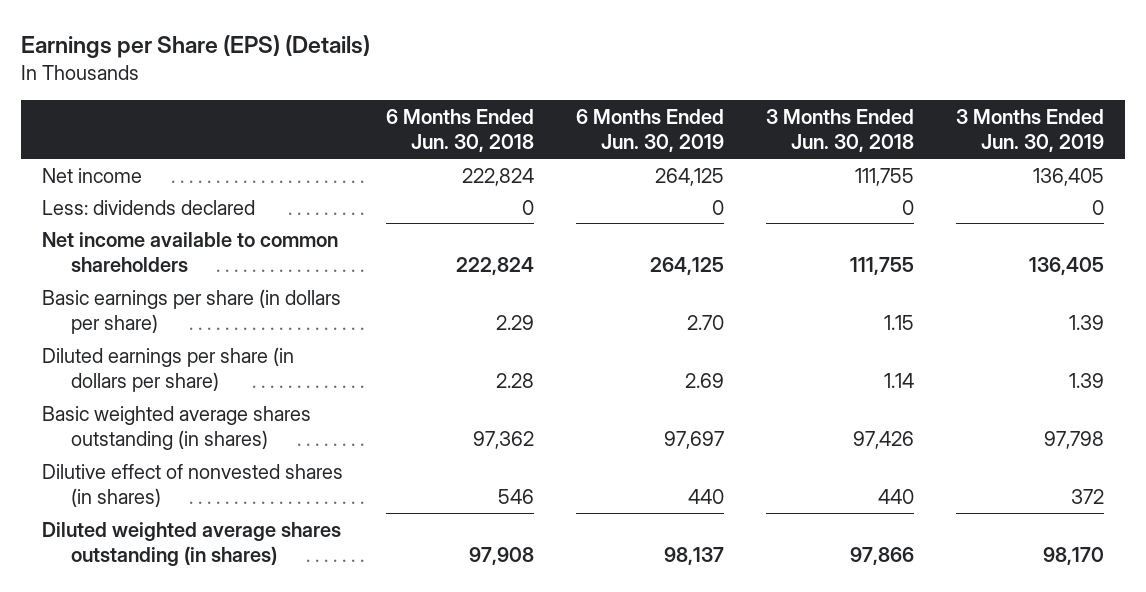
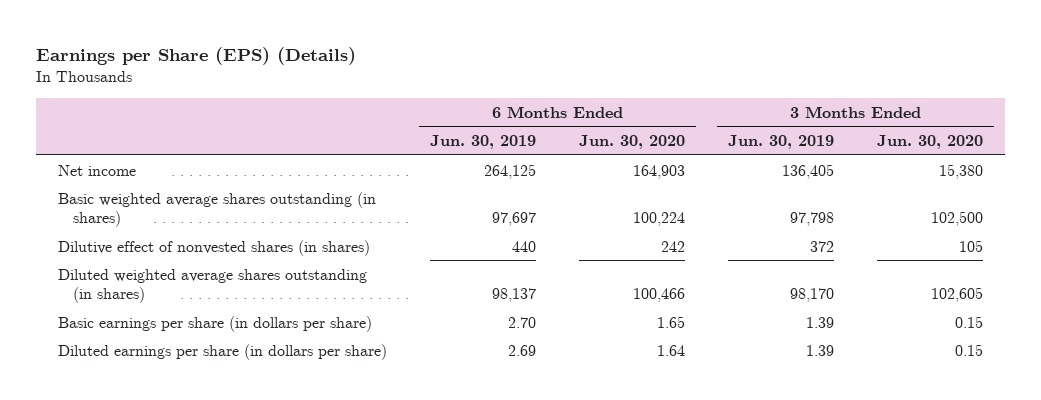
- | 6 Months Ended Jun. 30, 2018 | 6 Months Ended Jun. 30, 2019 | 3 Months Ended Jun. 30, 2018 | 3 Months Ended Jun. 30, 2019
+ | 6 Months Ended Jun. 30, 2019 | 6 Months Ended Jun. 30, 2020 | 3 Months Ended Jun. 30, 2019 | 3 Months Ended Jun. 30, 2020
- Less: dividends declared | 0 | 0 | 0 | 0
- Net income available to common shareholders | 222,824 | 264,125 | 111,755 | 136,405
moved down: Basic earnings per share (in dollars per share) | 2.70 | 1.65 | 1.39 | 0.15
moved down: Diluted earnings per share (in dollars per share) | 2.69 | 1.64 | 1.39 | 0.15

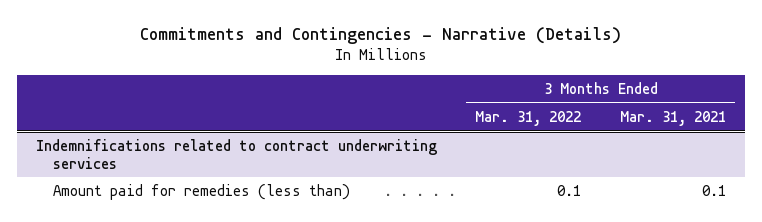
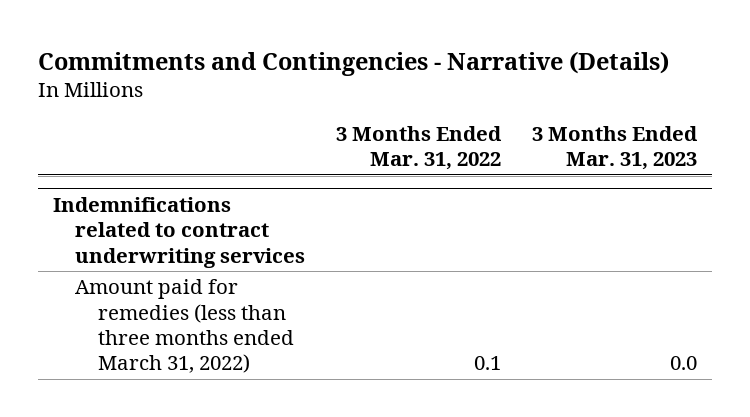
- | 3 Months Ended Mar. 31, 2022 | 3 Months Ended Mar. 31, 2021
+ | 3 Months Ended Mar. 31, 2022 | 3 Months Ended Mar. 31, 2023
@ Indemnifications related to contract underwriting services
- Amount paid for remedies (less than) | 0.1 | 0.1
+ Amount paid for remedies (less than three months ended March 31, 2022) | 0.1 | 0.0

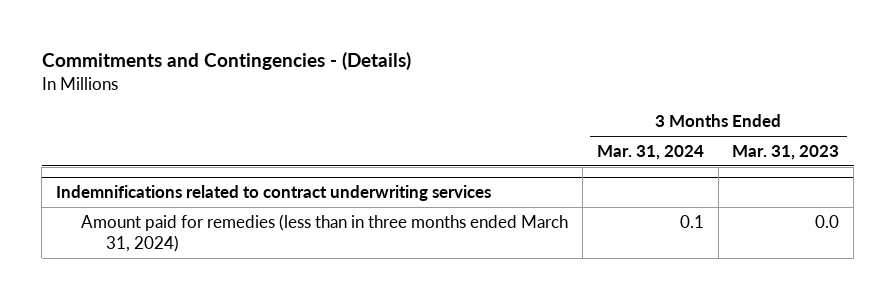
- Commitments and Contingencies - Narrative (Details)
+ Commitments and Contingencies - (Details)
- | 3 Months Ended Mar. 31, 2022 | 3 Months Ended Mar. 31, 2023
+ | 3 Months Ended Mar. 31, 2024 | 3 Months Ended Mar. 31, 2023
@ Indemnifications related to contract underwriting services
- Amount paid for remedies (less than three months ended March 31, 2022) | 0.1 | 0.0
+ Amount paid for remedies (less than in three months ended March 31, 2024) | 0.1 | 0.0

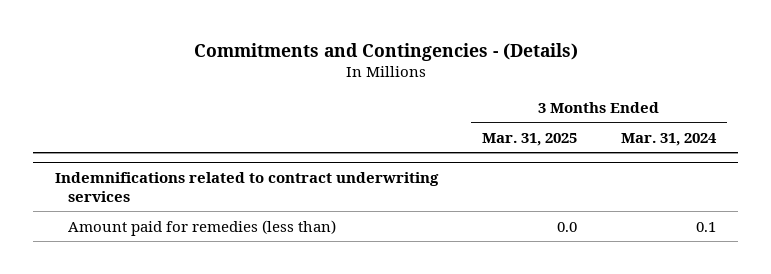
- | 3 Months Ended Mar. 31, 2024 | 3 Months Ended Mar. 31, 2023
+ | 3 Months Ended Mar. 31, 2025 | 3 Months Ended Mar. 31, 2024
@ Indemnifications related to contract underwriting services
- Amount paid for remedies (less than in three months ended March 31, 2024) | 0.1 | 0.0
+ Amount paid for remedies (less than) | 0.0 | 0.1

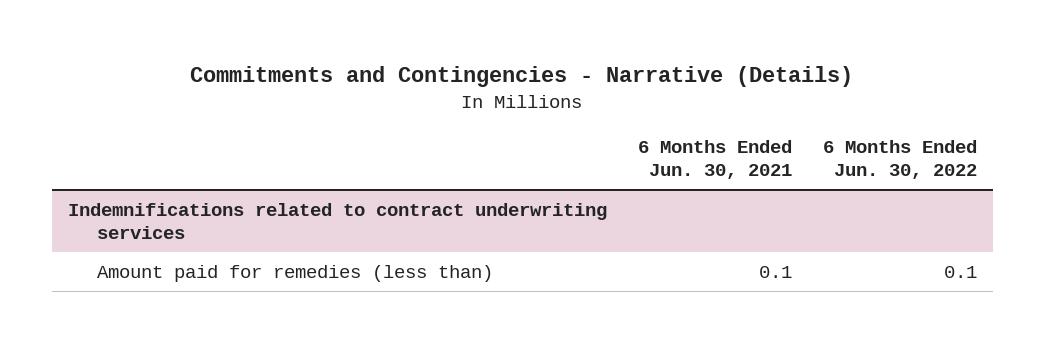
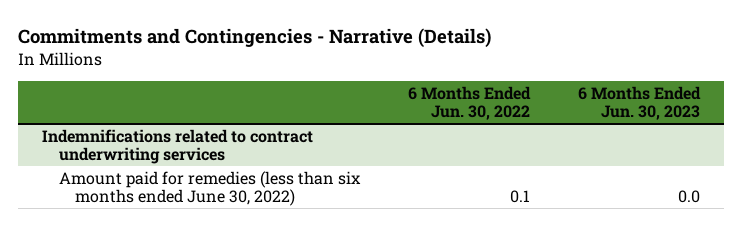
- | 6 Months Ended Jun. 30, 2021 | 6 Months Ended Jun. 30, 2022
+ | 6 Months Ended Jun. 30, 2022 | 6 Months Ended Jun. 30, 2023
@ Indemnifications related to contract underwriting services
- Amount paid for remedies (less than) | 0.1 | 0.1
+ Amount paid for remedies (less than six months ended June 30, 2022) | 0.1 | 0.0

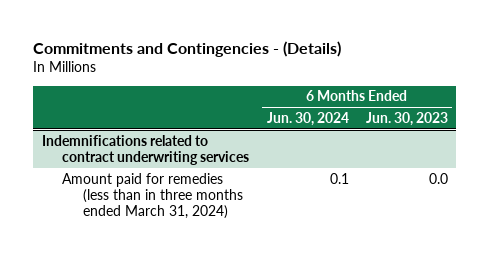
- Commitments and Contingencies - Narrative (Details)
+ Commitments and Contingencies - (Details)
- | 6 Months Ended Jun. 30, 2022 | 6 Months Ended Jun. 30, 2023
+ | 6 Months Ended Jun. 30, 2024 | 6 Months Ended Jun. 30, 2023
@ Indemnifications related to contract underwriting services
- Amount paid for remedies (less than six months ended June 30, 2022) | 0.1 | 0.0
+ Amount paid for remedies (less than in three months ended March 31, 2024) | 0.1 | 0.0

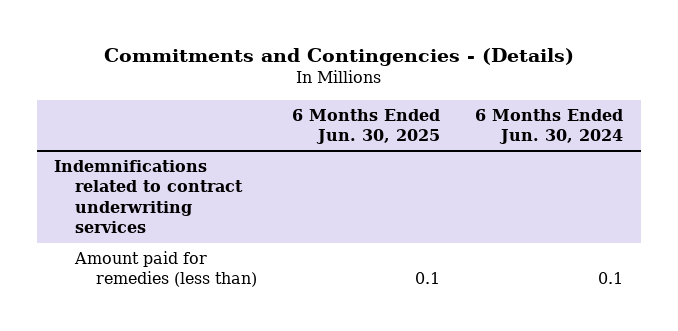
- | 6 Months Ended Jun. 30, 2024 | 6 Months Ended Jun. 30, 2023
+ | 6 Months Ended Jun. 30, 2025 | 6 Months Ended Jun. 30, 2024
@ Indemnifications related to contract underwriting services
- Amount paid for remedies (less than in three months ended March 31, 2024) | 0.1 | 0.0
+ Amount paid for remedies (less than) | 0.1 | 0.1

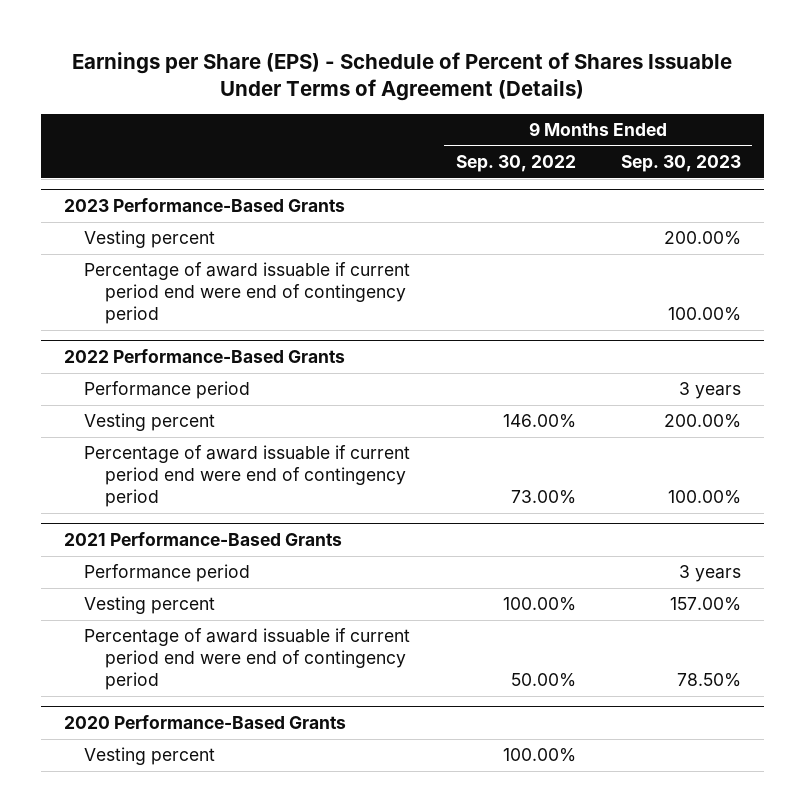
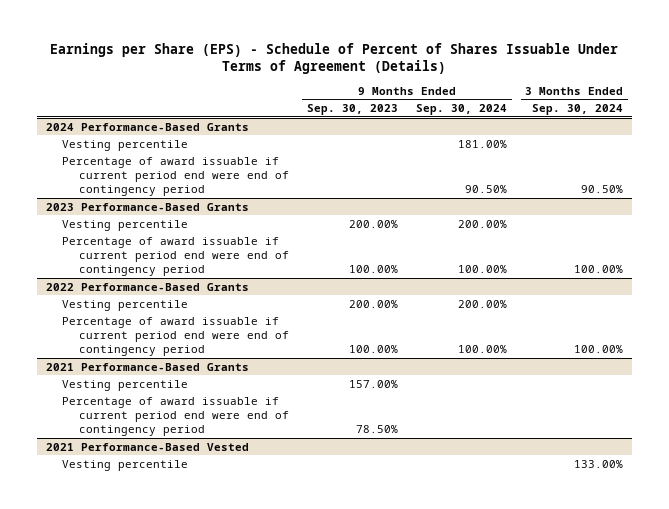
- | 9 Months Ended Sep. 30, 2022 | 9 Months Ended Sep. 30, 2023
+ | 9 Months Ended Sep. 30, 2023 | 9 Months Ended Sep. 30, 2024 | 3 Months Ended Sep. 30, 2024
+ 2024 Performance-Based Grants
+ Vesting percentile | | 181.00% |
+ Percentage of award issuable if current period end were end of contingency period | | 90.50% | 90.50%
@ 2023 Performance-Based Grants
- Vesting percent | | 200.00%
+ Vesting percentile | 200.00% | 200.00% |
@ 2022 Performance-Based Grants
- Performance period | | 3 years
- Vesting percent | 146.00% | 200.00%
+ Vesting percentile | 200.00% | 200.00% |
@ 2021 Performance-Based Grants
- Performance period | | 3 years
- Vesting percent | 100.00% | 157.00%
+ Vesting percentile | 157.00% | |
- 2020 Performance-Based Grants
- Vesting percent | 100.00% |
+ 2021 Performance-Based Vested
+ Vesting percentile | | | 133.00%

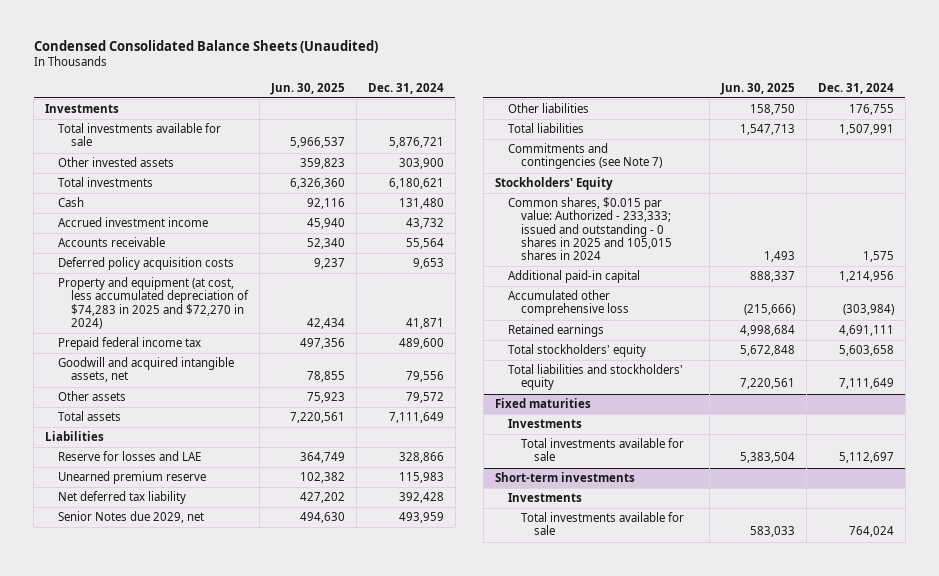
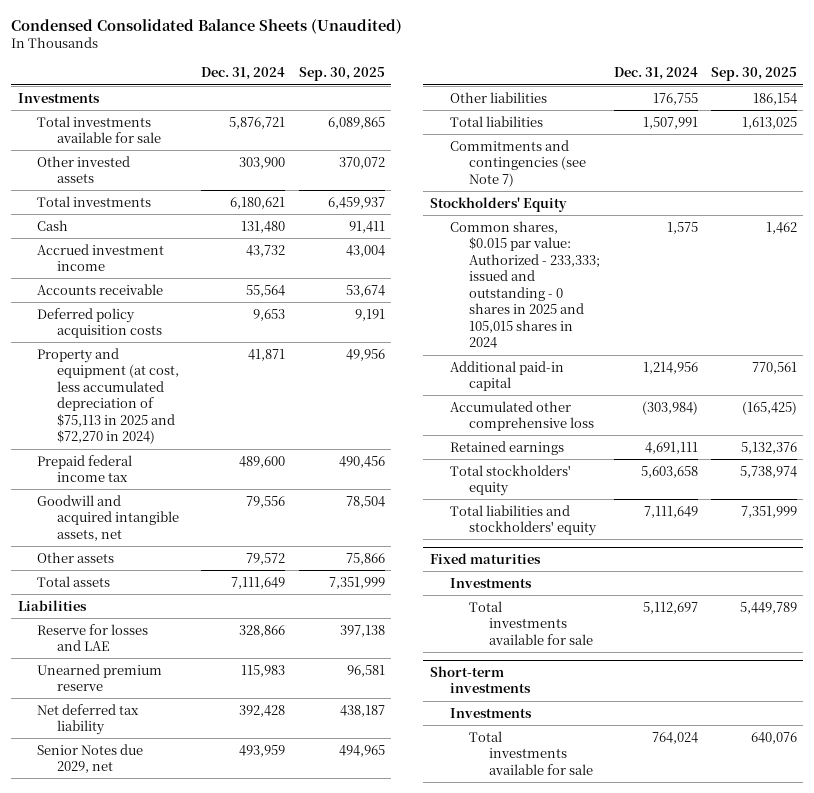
- | Jun. 30, 2025 | Dec. 31, 2024
+ | Dec. 31, 2024 | Sep. 30, 2025
- Property and equipment (at cost, less accumulated depreciation of $74,283 in 2025 and $72,270 in 2024) | 42,434 | 41,871
+ Property and equipment (at cost, less accumulated depreciation of $75,113 in 2025 and $72,270 in 2024) | 41,871 | 49,956

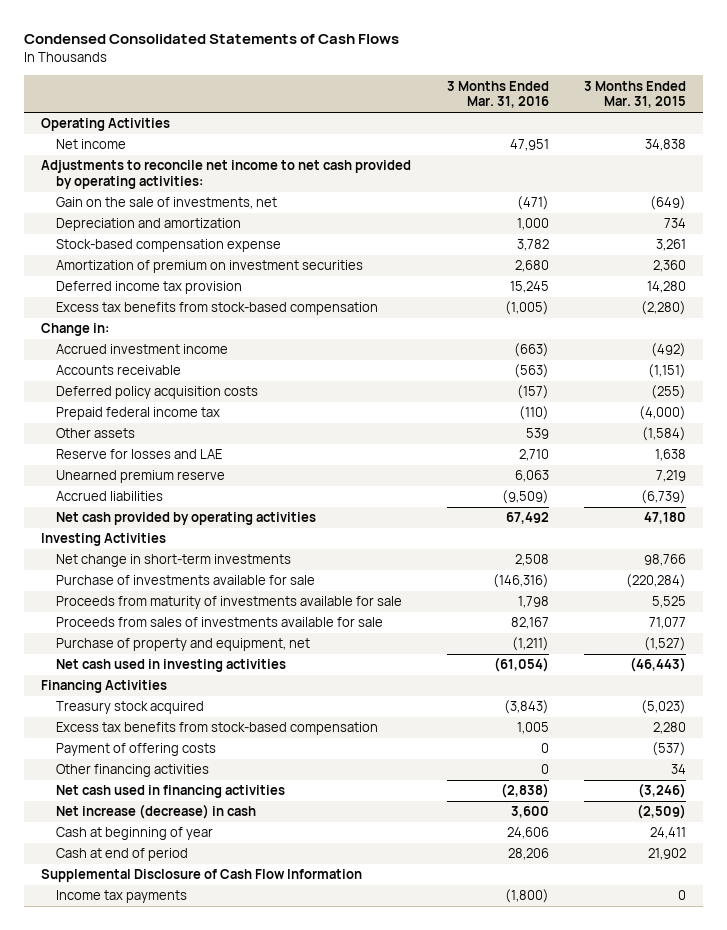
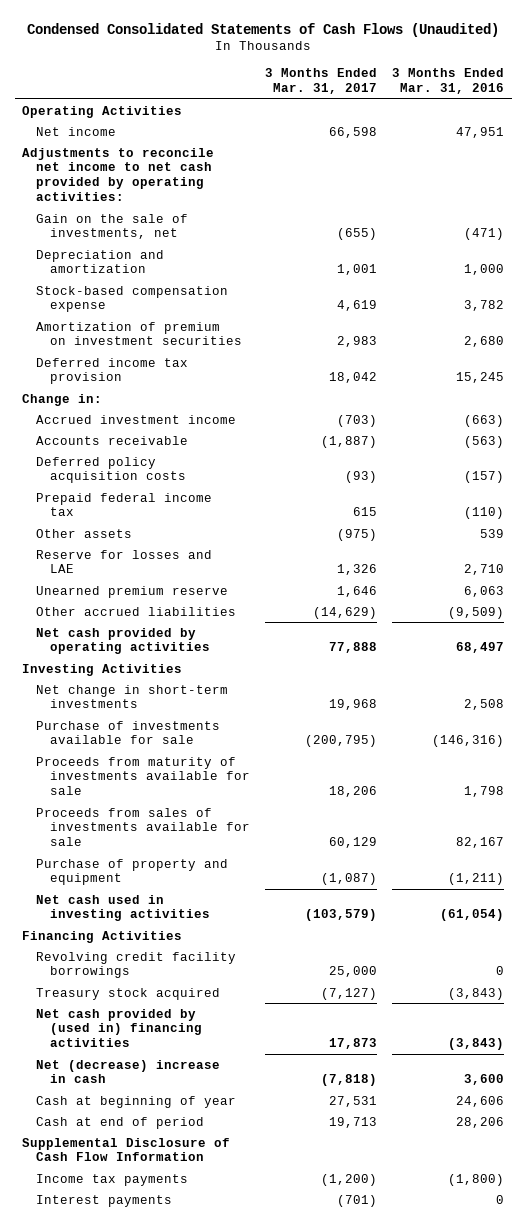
- Condensed Consolidated Statements of Cash Flows
+ Condensed Consolidated Statements of Cash Flows (Unaudited)
- | 3 Months Ended Mar. 31, 2016 | 3 Months Ended Mar. 31, 2015
+ | 3 Months Ended Mar. 31, 2017 | 3 Months Ended Mar. 31, 2016
- Excess tax benefits from stock-based compensation | (1,005) | (2,280)
- Accrued liabilities | (9,509) | (6,739)
- Net cash provided by operating activities | 67,492 | 47,180
+ Other accrued liabilities | (14,629) | (9,509)
+ Net cash provided by operating activities | 77,888 | 68,497
- Purchase of property and equipment, net | (1,211) | (1,527)
+ Purchase of property and equipment | (1,087) | (1,211)
+ Revolving credit facility borrowings | 25,000 | 0
- Excess tax benefits from stock-based compensation | 1,005 | 2,280
- Payment of offering costs | 0 | (537)
- Other financing activities | 0 | 34
- Net cash used in financing activities | (2,838) | (3,246)
- Net increase (decrease) in cash | 3,600 | (2,509)
+ Net cash provided by (used in) financing activities | 17,873 | (3,843)
+ Net (decrease) increase in cash | (7,818) | 3,600
+ Interest payments | (701) | 0

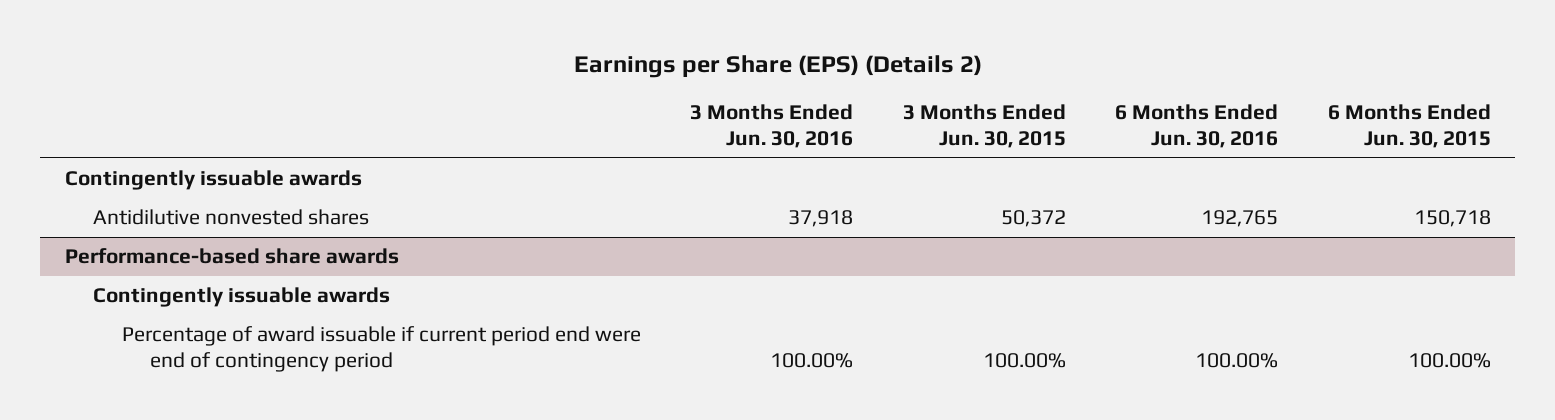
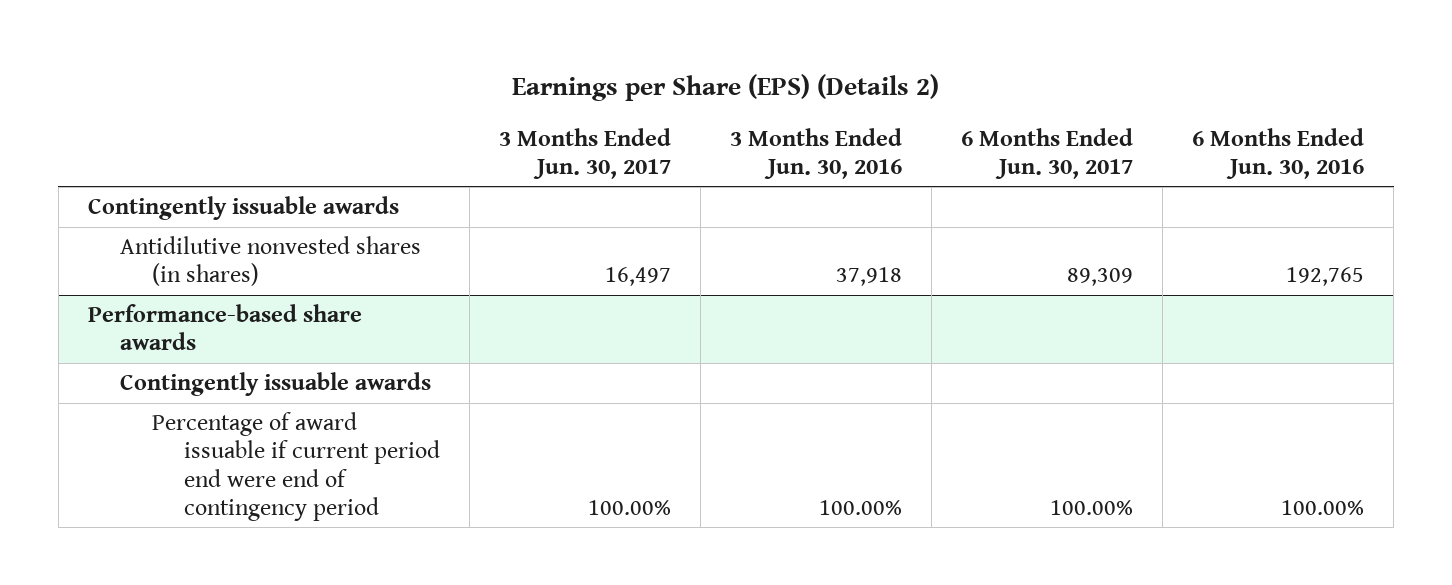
- | 3 Months Ended Jun. 30, 2016 | 3 Months Ended Jun. 30, 2015 | 6 Months Ended Jun. 30, 2016 | 6 Months Ended Jun. 30, 2015
+ | 3 Months Ended Jun. 30, 2017 | 3 Months Ended Jun. 30, 2016 | 6 Months Ended Jun. 30, 2017 | 6 Months Ended Jun. 30, 2016
- Antidilutive nonvested shares | 37,918 | 50,372 | 192,765 | 150,718
+ Antidilutive nonvested shares (in shares) | 16,497 | 37,918 | 89,309 | 192,765

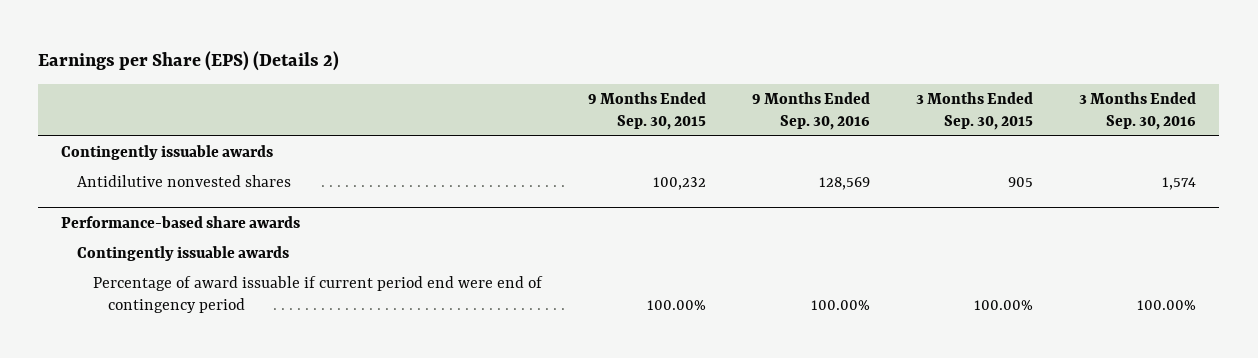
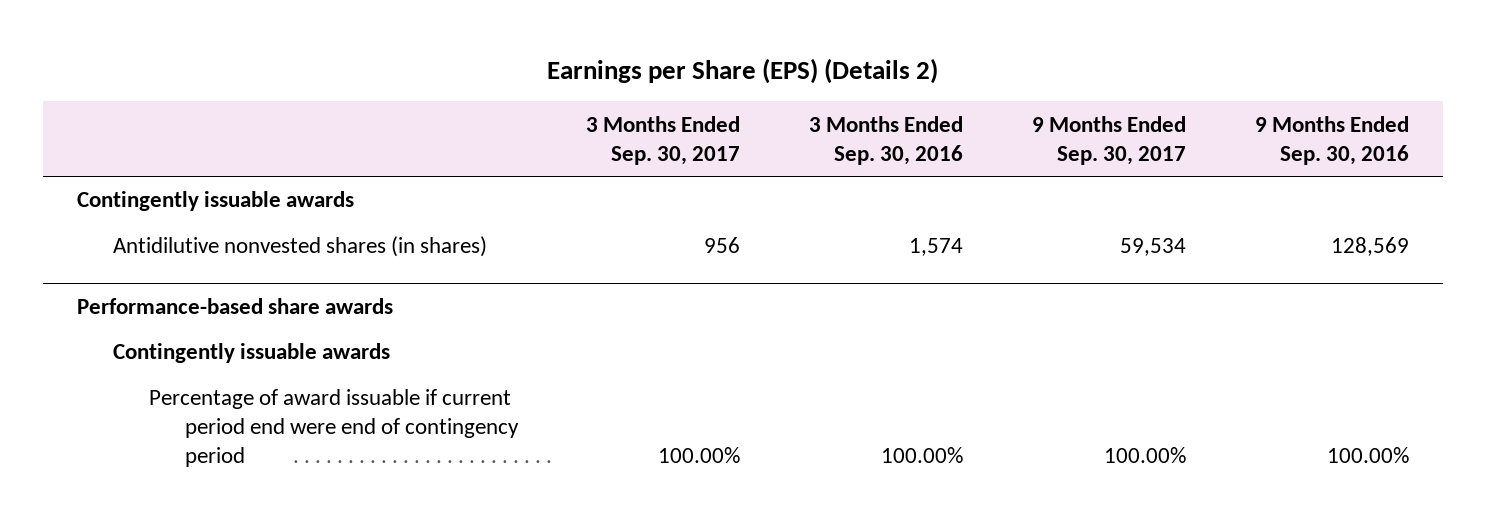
- | 9 Months Ended Sep. 30, 2015 | 9 Months Ended Sep. 30, 2016 | 3 Months Ended Sep. 30, 2015 | 3 Months Ended Sep. 30, 2016
+ | 3 Months Ended Sep. 30, 2017 | 3 Months Ended Sep. 30, 2016 | 9 Months Ended Sep. 30, 2017 | 9 Months Ended Sep. 30, 2016
- Antidilutive nonvested shares | 100,232 | 128,569 | 905 | 1,574
+ Antidilutive nonvested shares (in shares) | 956 | 1,574 | 59,534 | 128,569

